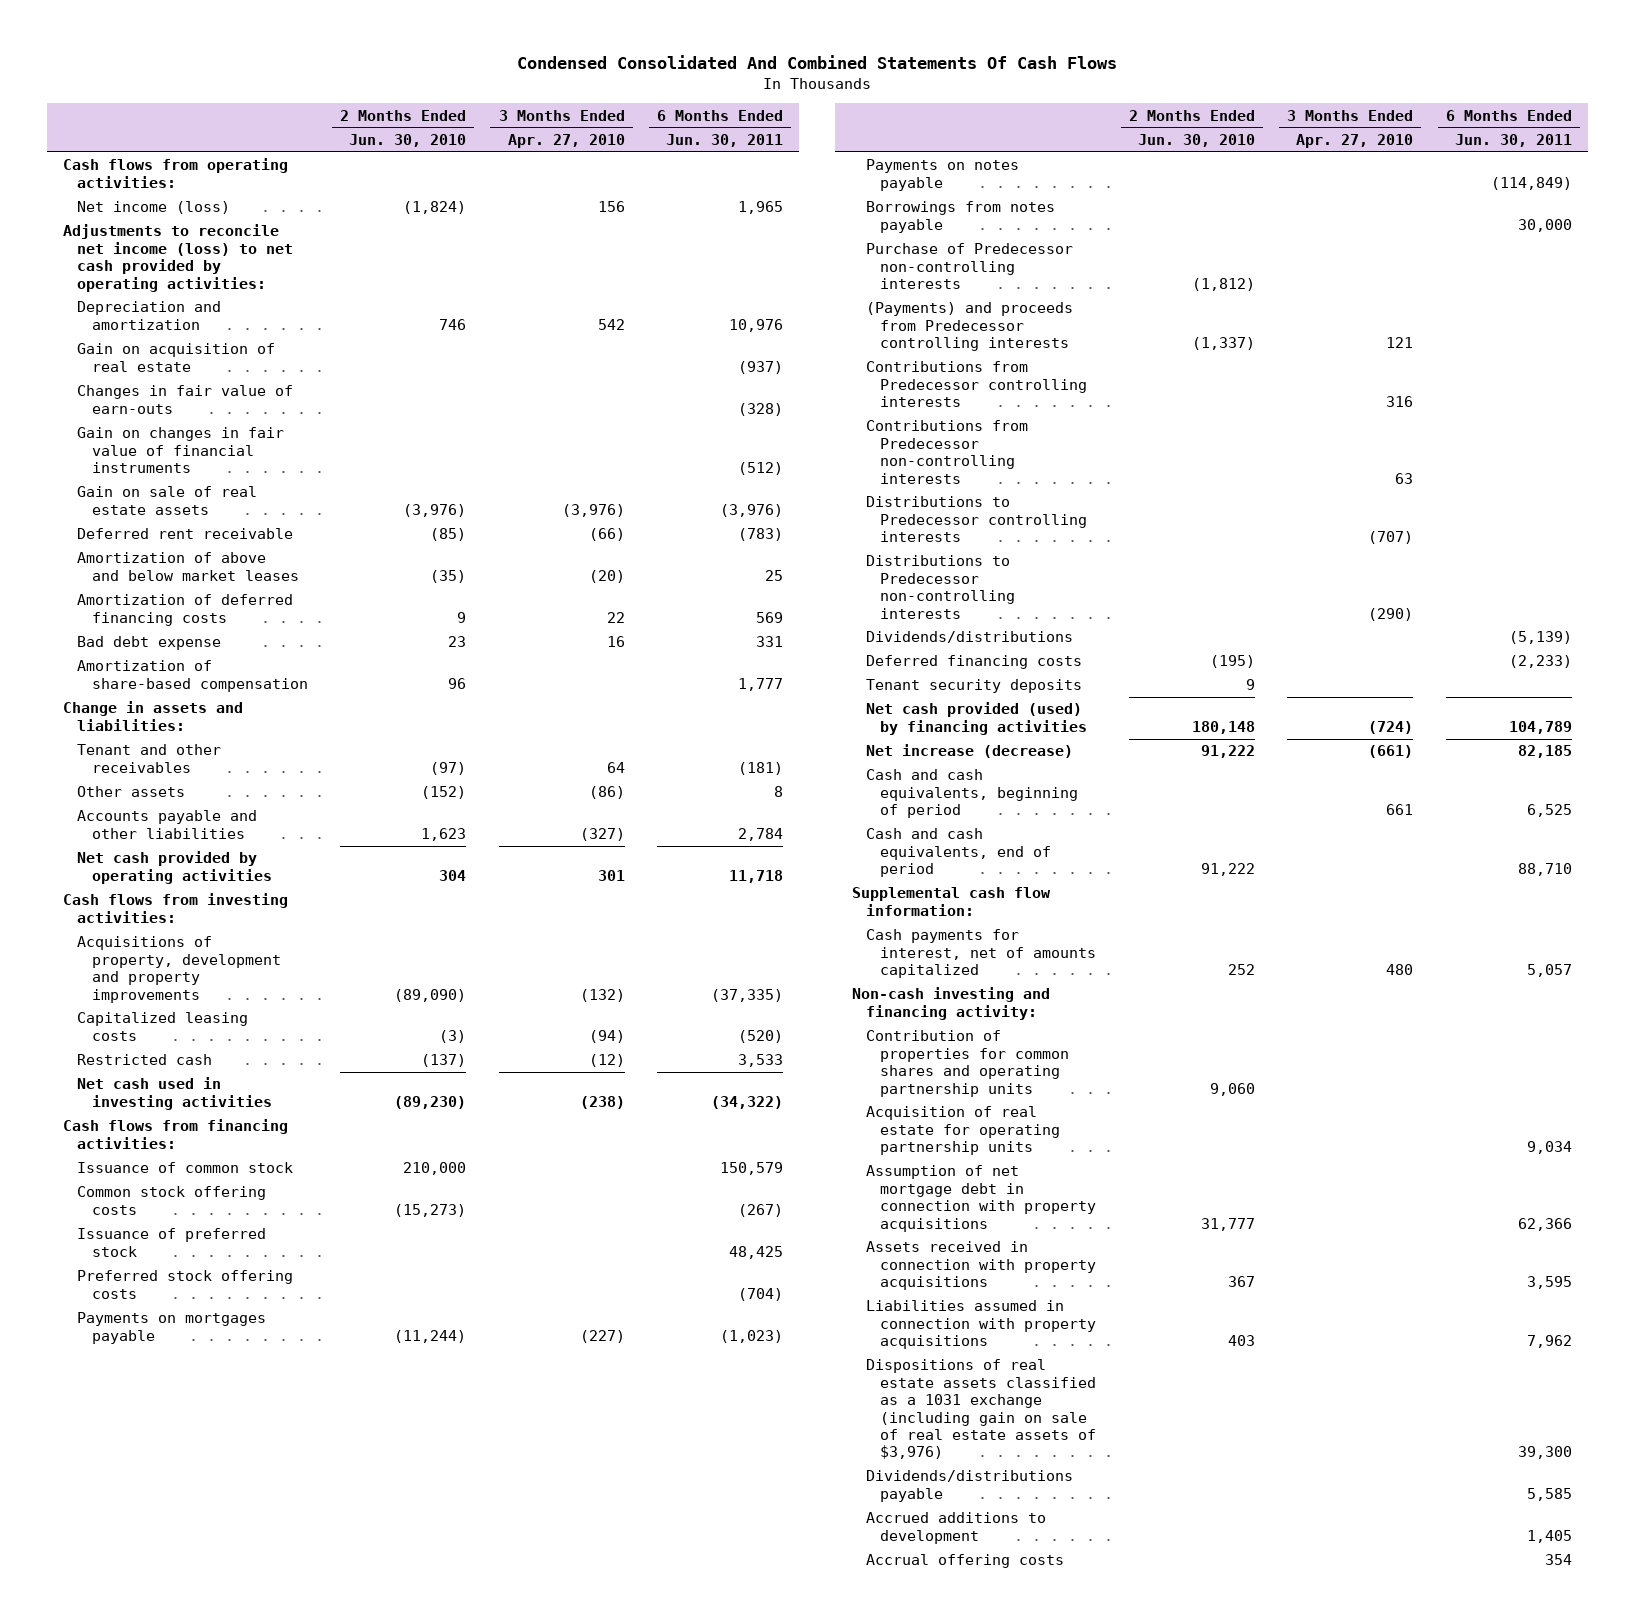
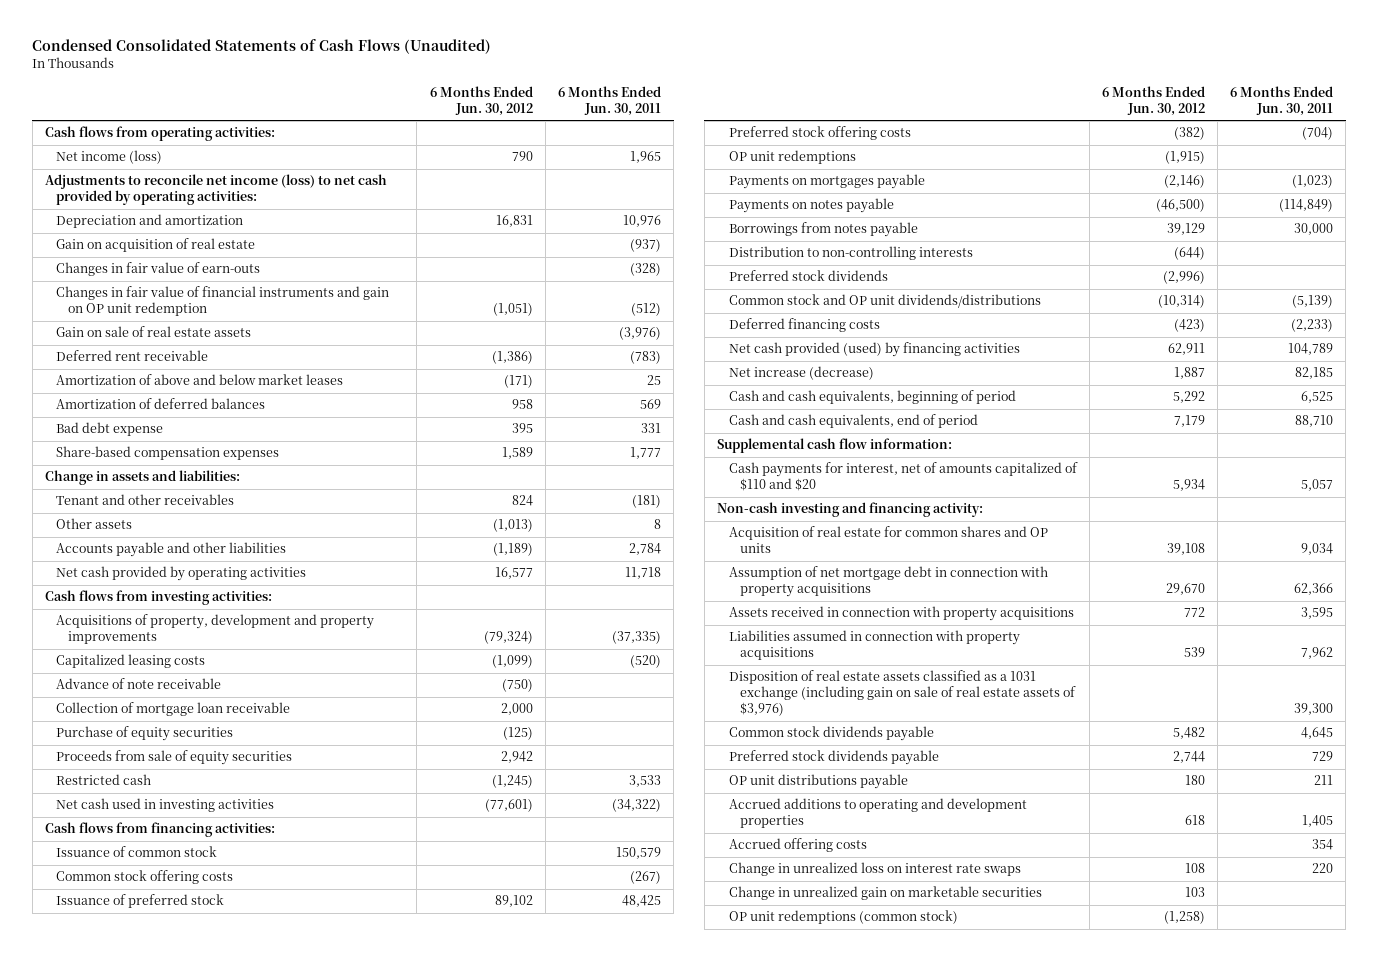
- Condensed Consolidated And Combined Statements Of Cash Flows
+ Condensed Consolidated Statements of Cash Flows (Unaudited)
- | 2 Months Ended Jun. 30, 2010 | 3 Months Ended Apr. 27, 2010 | 6 Months Ended Jun. 30, 2011
+ | 6 Months Ended Jun. 30, 2012 | 6 Months Ended Jun. 30, 2011
- Gain on changes in fair value of financial instruments | | | (512)
+ Changes in fair value of financial instruments and gain on OP unit redemption | (1,051) | (512)
- Amortization of deferred financing costs | 9 | 22 | 569
+ Amortization of deferred balances | 958 | 569
- Amortization of share-based compensation | 96 | | 1,777
+ Share-based compensation expenses | 1,589 | 1,777
+ Advance of note receivable | (750) |
+ Collection of mortgage loan receivable | 2,000 |
+ Purchase of equity securities | (125) |
+ Proceeds from sale of equity securities | 2,942 |
+ OP unit redemptions | (1,915) |
- Purchase of Predecessor non-controlling interests | (1,812) | |
- (Payments) and proceeds from Predecessor controlling interests | (1,337) | 121 |
- Contributions from Predecessor controlling interests | | 316 |
- Contributions from Predecessor non-controlling interests | | 63 |
- Distributions to Predecessor controlling interests | | (707) |
- Distributions to Predecessor non-controlling interests | | (290) |
- Dividends/distributions | | | (5,139)
+ Distribution to non-controlling interests | (644) |
+ Preferred stock dividends | (2,996) |
+ Common stock and OP unit dividends/distributions | (10,314) | (5,139)
- Tenant security deposits | 9 | |
- Cash payments for interest, net of amounts capitalized | 252 | 480 | 5,057
+ Cash payments for interest, net of amounts capitalized of $110 and $20 | 5,934 | 5,057
- Contribution of properties for common shares and operating partnership units | 9,060 | |
- Acquisition of real estate for operating partnership units | | | 9,034
+ Acquisition of real estate for common shares and OP units | 39,108 | 9,034
- Dispositions of real estate assets classified as a 1031 exchange (including gain on sale of real estate assets of $3,976) | | | 39,300
- Dividends/distributions payable | | | 5,585
- Accrued additions to development | | | 1,405
- Accrual offering costs | | | 354
+ Disposition of real estate assets classified as a 1031 exchange (including gain on sale of real estate assets of $3,976) | | 39,300
+ Common stock dividends payable | 5,482 | 4,645
+ Preferred stock dividends payable | 2,744 | 729
+ OP unit distributions payable | 180 | 211
+ Accrued additions to operating and development properties | 618 | 1,405
+ Accrued offering costs | | 354
+ Change in unrealized loss on interest rate swaps | 108 | 220
+ Change in unrealized gain on marketable securities | 103 |
+ OP unit redemptions (common stock) | (1,258) |

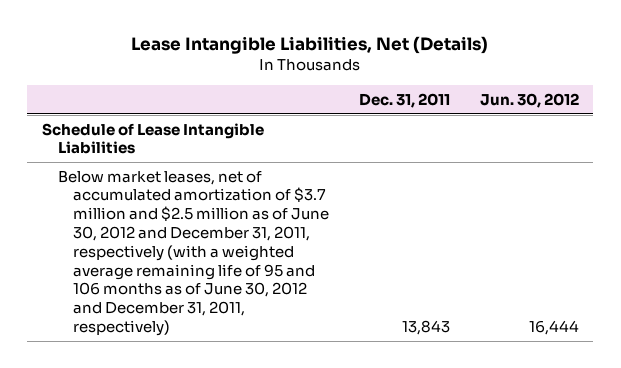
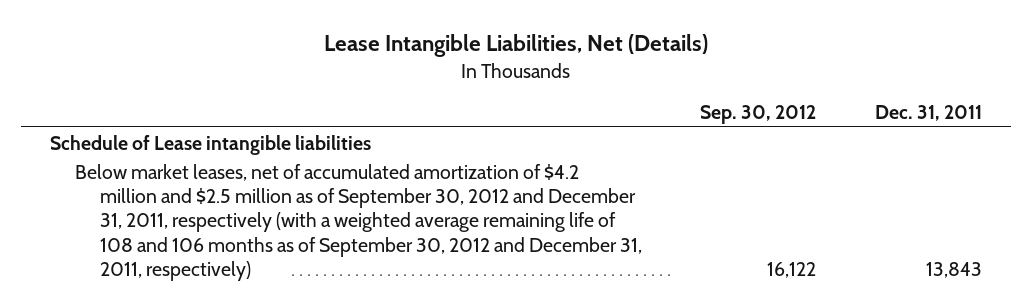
- | Dec. 31, 2011 | Jun. 30, 2012
+ | Sep. 30, 2012 | Dec. 31, 2011
- Schedule of Lease Intangible Liabilities
- Below market leases, net of accumulated amortization of $3.7 million and $2.5 million as of June 30, 2012 and December 31, 2011, respectively (with a weighted average remaining life of 95 and 106 months as of June 30, 2012 and December 31, 2011, respectively) | 13,843 | 16,444
+ Schedule of Lease intangible liabilities
+ Below market leases, net of accumulated amortization of $4.2 million and $2.5 million as of September 30, 2012 and December 31, 2011, respectively (with a weighted average remaining life of 108 and 106 months as of September 30, 2012 and December 31, 2011, respectively) | 16,122 | 13,843

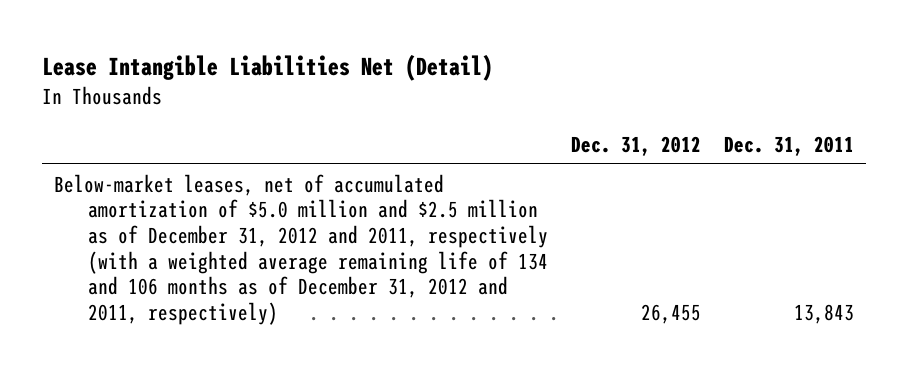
- Lease Intangible Liabilities, Net (Details)
+ Lease Intangible Liabilities Net (Detail)
- | Sep. 30, 2012 | Dec. 31, 2011
+ | Dec. 31, 2012 | Dec. 31, 2011
- Schedule of Lease intangible liabilities
- Below market leases, net of accumulated amortization of $4.2 million and $2.5 million as of September 30, 2012 and December 31, 2011, respectively (with a weighted average remaining life of 108 and 106 months as of September 30, 2012 and December 31, 2011, respectively) | 16,122 | 13,843
+ Below-market leases, net of accumulated amortization of $5.0 million and $2.5 million as of December 31, 2012 and 2011, respectively (with a weighted average remaining life of 134 and 106 months as of December 31, 2012 and 2011, respectively) | 26,455 | 13,843

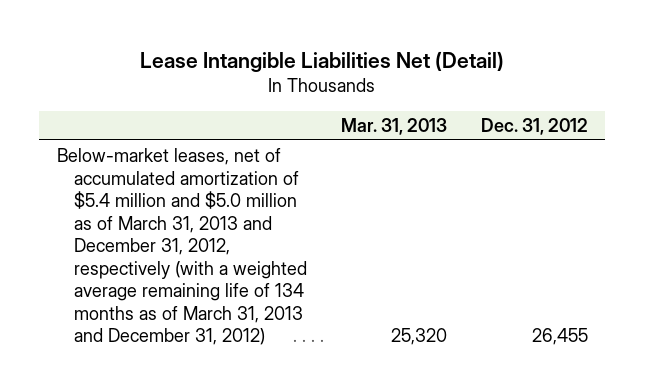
- | Dec. 31, 2012 | Dec. 31, 2011
+ | Mar. 31, 2013 | Dec. 31, 2012
- Below-market leases, net of accumulated amortization of $5.0 million and $2.5 million as of December 31, 2012 and 2011, respectively (with a weighted average remaining life of 134 and 106 months as of December 31, 2012 and 2011, respectively) | 26,455 | 13,843
+ Below-market leases, net of accumulated amortization of $5.4 million and $5.0 million as of March 31, 2013 and December 31, 2012, respectively (with a weighted average remaining life of 134 months as of March 31, 2013 and December 31, 2012) | 25,320 | 26,455

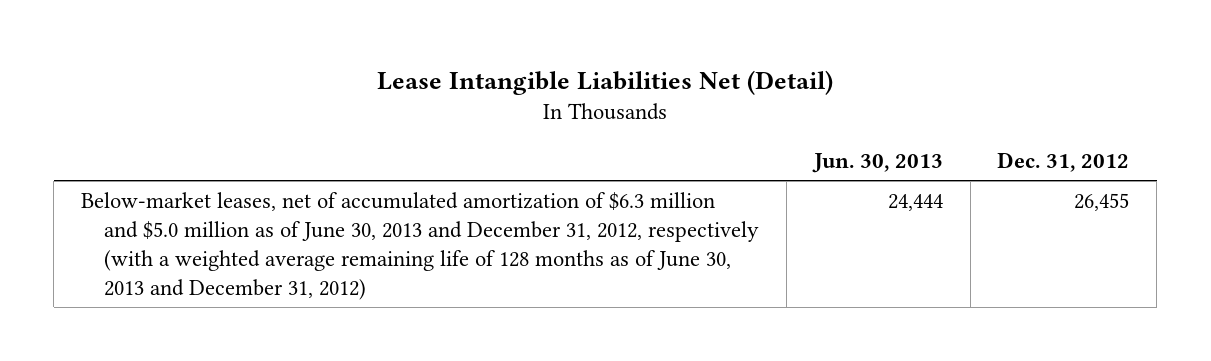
- | Mar. 31, 2013 | Dec. 31, 2012
+ | Jun. 30, 2013 | Dec. 31, 2012
- Below-market leases, net of accumulated amortization of $5.4 million and $5.0 million as of March 31, 2013 and December 31, 2012, respectively (with a weighted average remaining life of 134 months as of March 31, 2013 and December 31, 2012) | 25,320 | 26,455
+ Below-market leases, net of accumulated amortization of $6.3 million and $5.0 million as of June 30, 2013 and December 31, 2012, respectively (with a weighted average remaining life of 128 months as of June 30, 2013 and December 31, 2012) | 24,444 | 26,455

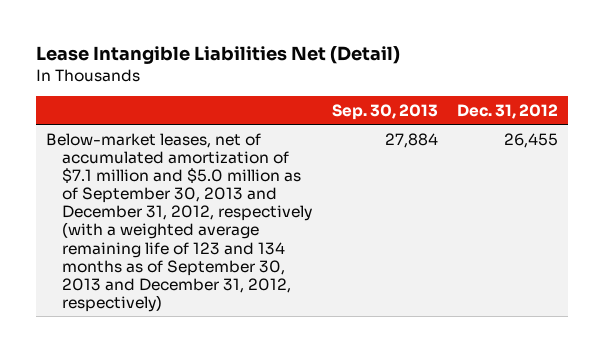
- | Jun. 30, 2013 | Dec. 31, 2012
+ | Sep. 30, 2013 | Dec. 31, 2012
- Below-market leases, net of accumulated amortization of $6.3 million and $5.0 million as of June 30, 2013 and December 31, 2012, respectively (with a weighted average remaining life of 128 months as of June 30, 2013 and December 31, 2012) | 24,444 | 26,455
+ Below-market leases, net of accumulated amortization of $7.1 million and $5.0 million as of September 30, 2013 and December 31, 2012, respectively (with a weighted average remaining life of 123 and 134 months as of September 30, 2013 and December 31, 2012, respectively) | 27,884 | 26,455

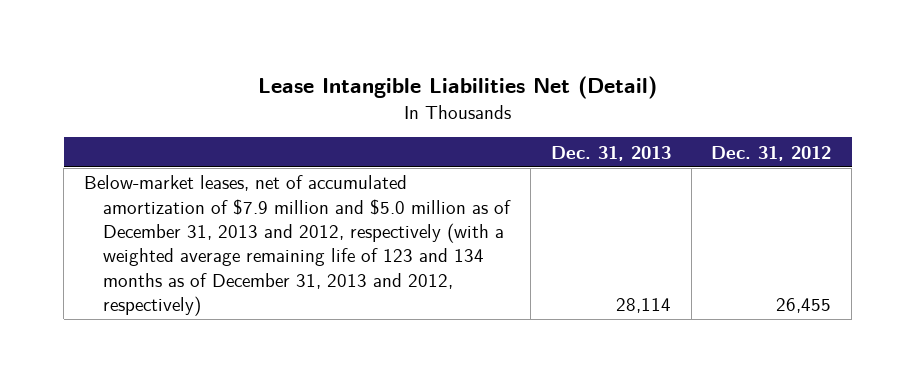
- | Sep. 30, 2013 | Dec. 31, 2012
+ | Dec. 31, 2013 | Dec. 31, 2012
- Below-market leases, net of accumulated amortization of $7.1 million and $5.0 million as of September 30, 2013 and December 31, 2012, respectively (with a weighted average remaining life of 123 and 134 months as of September 30, 2013 and December 31, 2012, respectively) | 27,884 | 26,455
+ Below-market leases, net of accumulated amortization of $7.9 million and $5.0 million as of December 31, 2013 and 2012, respectively (with a weighted average remaining life of 123 and 134 months as of December 31, 2013 and 2012, respectively) | 28,114 | 26,455

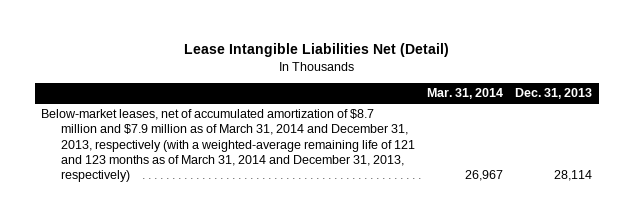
- | Dec. 31, 2013 | Dec. 31, 2012
+ | Mar. 31, 2014 | Dec. 31, 2013
- Below-market leases, net of accumulated amortization of $7.9 million and $5.0 million as of December 31, 2013 and 2012, respectively (with a weighted average remaining life of 123 and 134 months as of December 31, 2013 and 2012, respectively) | 28,114 | 26,455
+ Below-market leases, net of accumulated amortization of $8.7 million and $7.9 million as of March 31, 2014 and December 31, 2013, respectively (with a weighted-average remaining life of 121 and 123 months as of March 31, 2014 and December 31, 2013, respectively) | 26,967 | 28,114

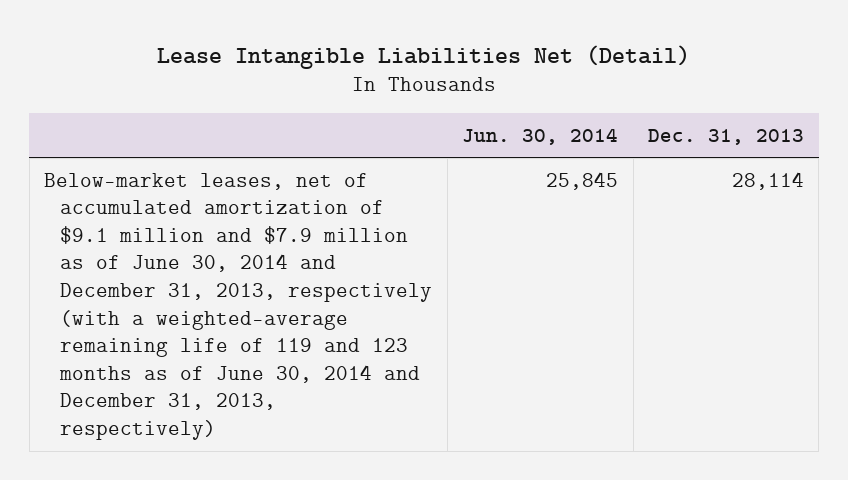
- | Mar. 31, 2014 | Dec. 31, 2013
+ | Jun. 30, 2014 | Dec. 31, 2013
- Below-market leases, net of accumulated amortization of $8.7 million and $7.9 million as of March 31, 2014 and December 31, 2013, respectively (with a weighted-average remaining life of 121 and 123 months as of March 31, 2014 and December 31, 2013, respectively) | 26,967 | 28,114
+ Below-market leases, net of accumulated amortization of $9.1 million and $7.9 million as of June 30, 2014 and December 31, 2013, respectively (with a weighted-average remaining life of 119 and 123 months as of June 30, 2014 and December 31, 2013, respectively) | 25,845 | 28,114

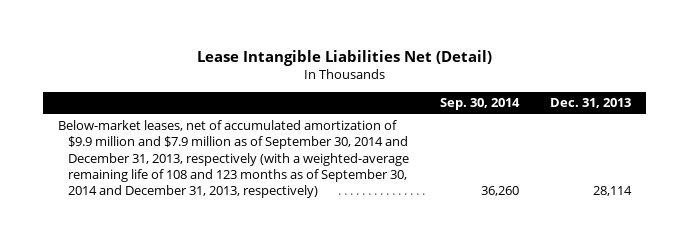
- | Jun. 30, 2014 | Dec. 31, 2013
+ | Sep. 30, 2014 | Dec. 31, 2013
- Below-market leases, net of accumulated amortization of $9.1 million and $7.9 million as of June 30, 2014 and December 31, 2013, respectively (with a weighted-average remaining life of 119 and 123 months as of June 30, 2014 and December 31, 2013, respectively) | 25,845 | 28,114
+ Below-market leases, net of accumulated amortization of $9.9 million and $7.9 million as of September 30, 2014 and December 31, 2013, respectively (with a weighted-average remaining life of 108 and 123 months as of September 30, 2014 and December 31, 2013, respectively) | 36,260 | 28,114

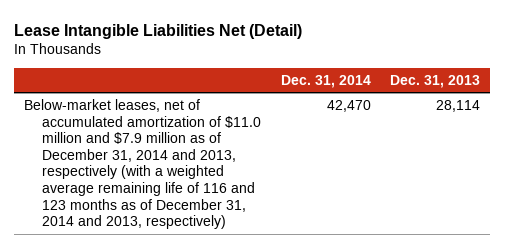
- | Sep. 30, 2014 | Dec. 31, 2013
+ | Dec. 31, 2014 | Dec. 31, 2013
- Below-market leases, net of accumulated amortization of $9.9 million and $7.9 million as of September 30, 2014 and December 31, 2013, respectively (with a weighted-average remaining life of 108 and 123 months as of September 30, 2014 and December 31, 2013, respectively) | 36,260 | 28,114
+ Below-market leases, net of accumulated amortization of $11.0 million and $7.9 million as of December 31, 2014 and 2013, respectively (with a weighted average remaining life of 116 and 123 months as of December 31, 2014 and 2013, respectively) | 42,470 | 28,114

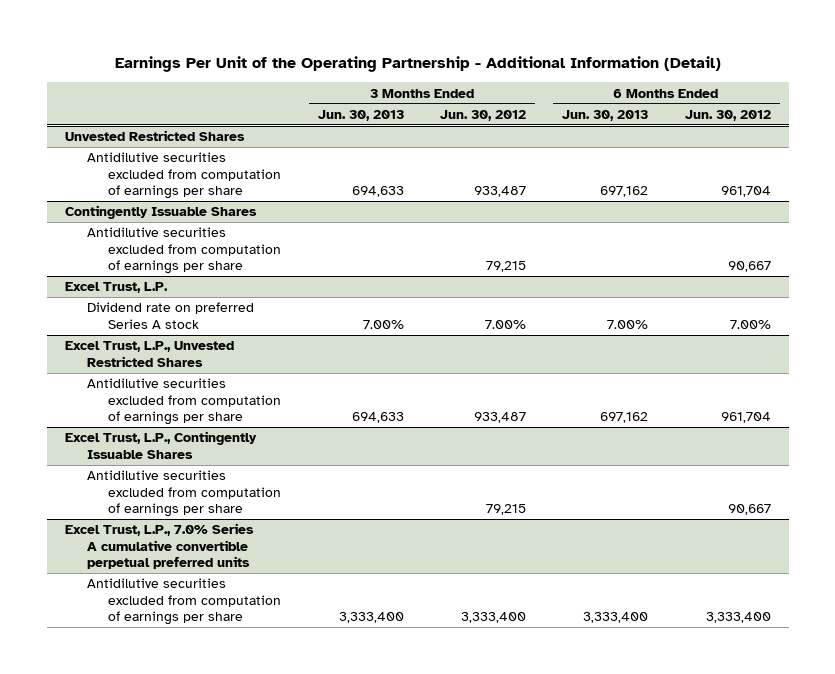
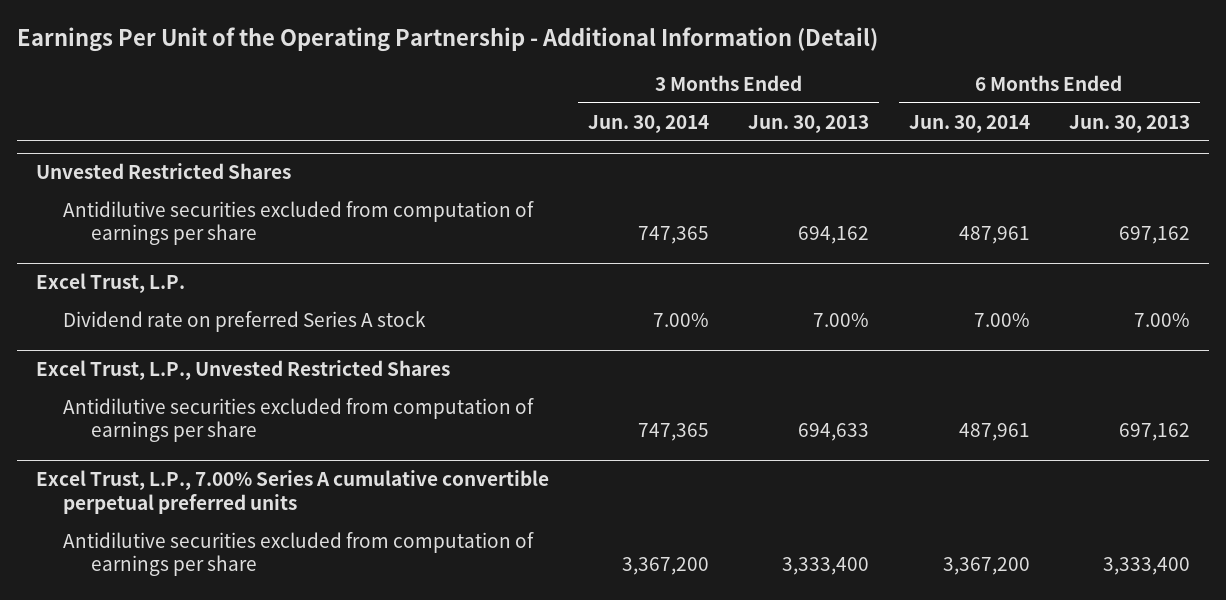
- | 3 Months Ended Jun. 30, 2013 | 3 Months Ended Jun. 30, 2012 | 6 Months Ended Jun. 30, 2013 | 6 Months Ended Jun. 30, 2012
+ | 3 Months Ended Jun. 30, 2014 | 3 Months Ended Jun. 30, 2013 | 6 Months Ended Jun. 30, 2014 | 6 Months Ended Jun. 30, 2013
@ Unvested Restricted Shares
- Antidilutive securities excluded from computation of earnings per share | 694,633 | 933,487 | 697,162 | 961,704
- Contingently Issuable Shares
- Antidilutive securities excluded from computation of earnings per share | | 79,215 | | 90,667
@ Unvested Restricted Shares
+ Antidilutive securities excluded from computation of earnings per share | 747,365 | 694,162 | 487,961 | 697,162
- Excel Trust, L.P., Contingently Issuable Shares
- Antidilutive securities excluded from computation of earnings per share | | 79,215 | | 90,667
- Excel Trust, L.P., 7.0% Series A cumulative convertible perpetual preferred units
+ Excel Trust, L.P., 7.00% Series A cumulative convertible perpetual preferred units

